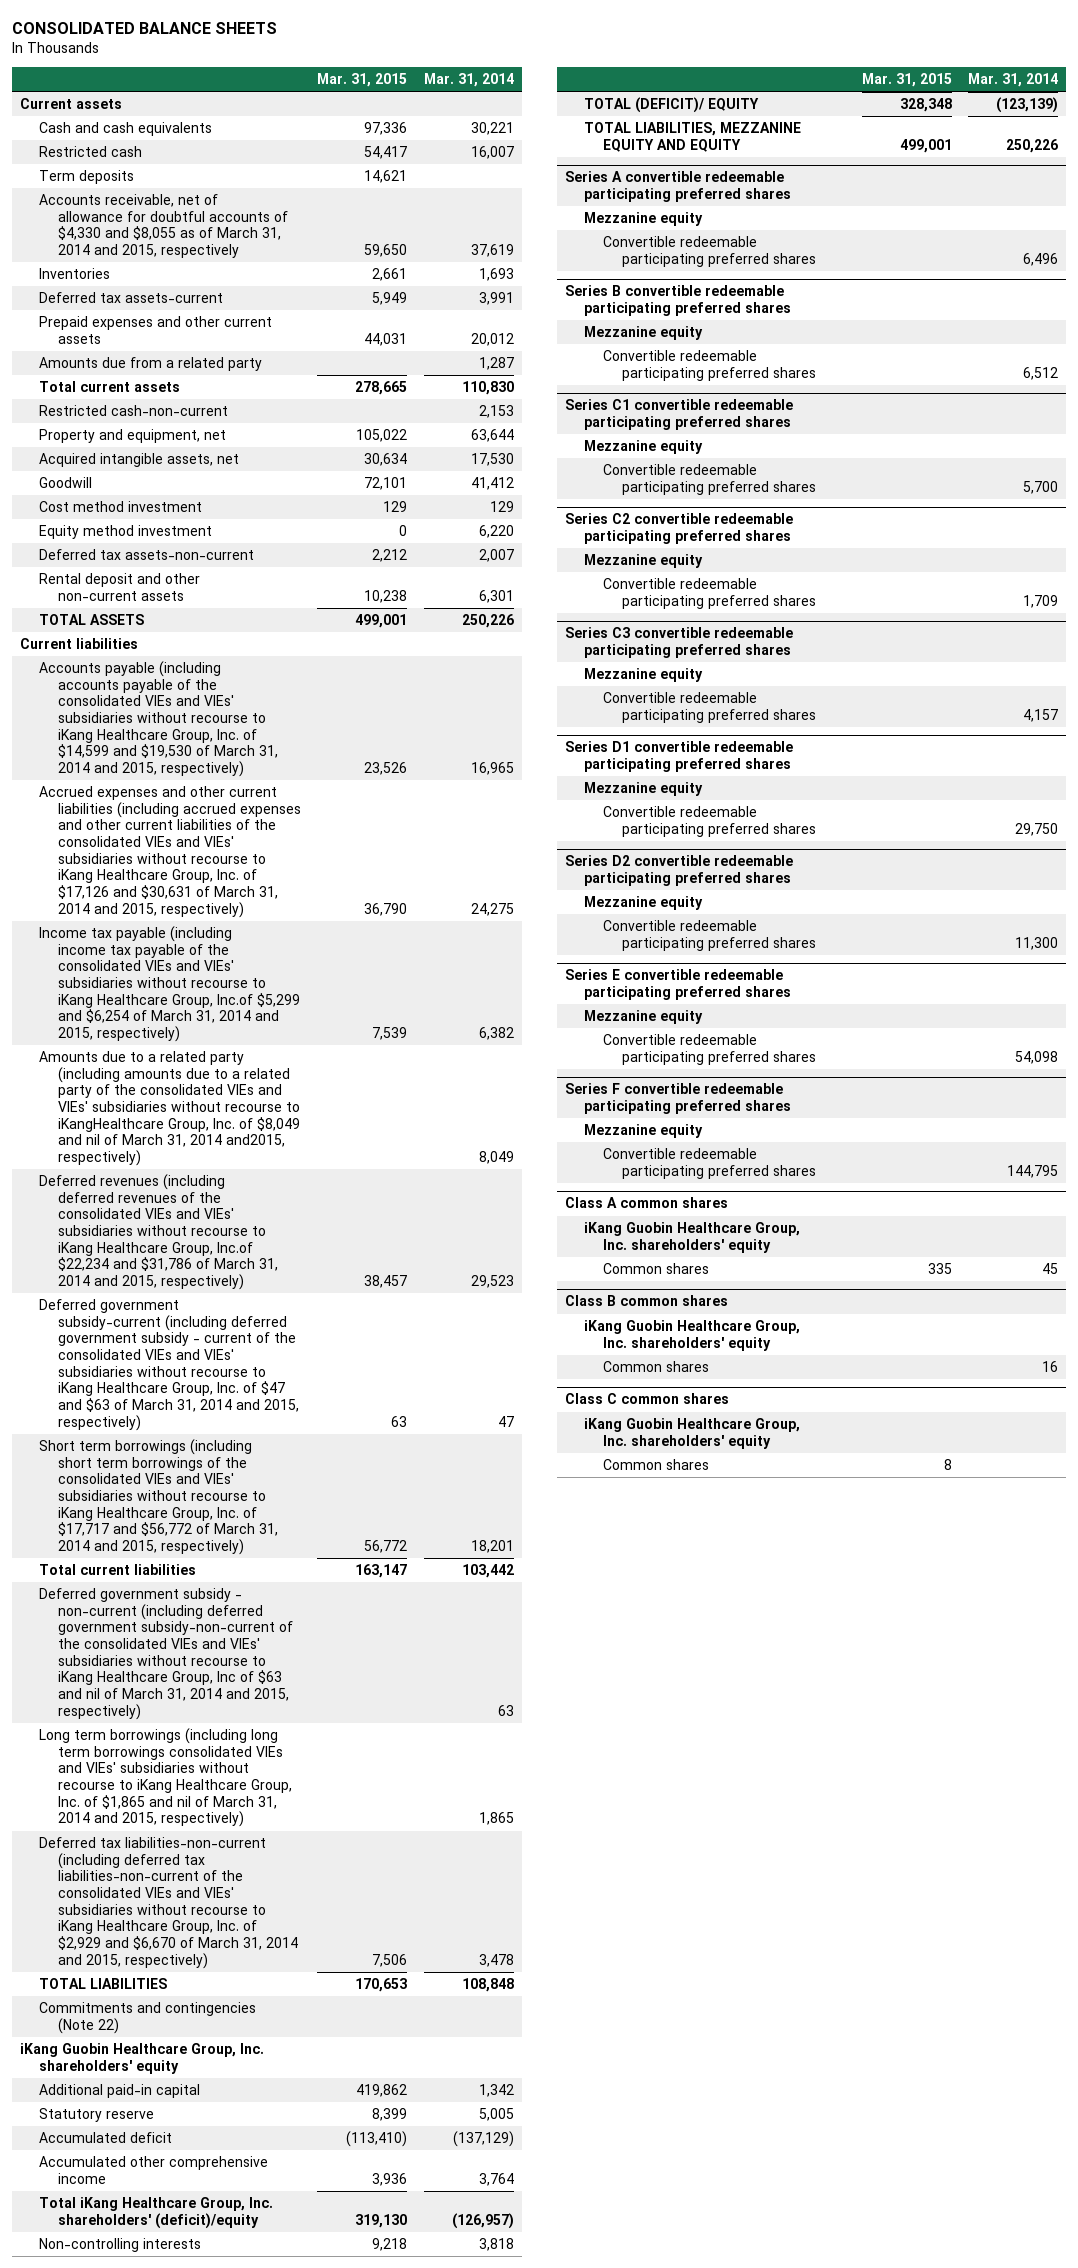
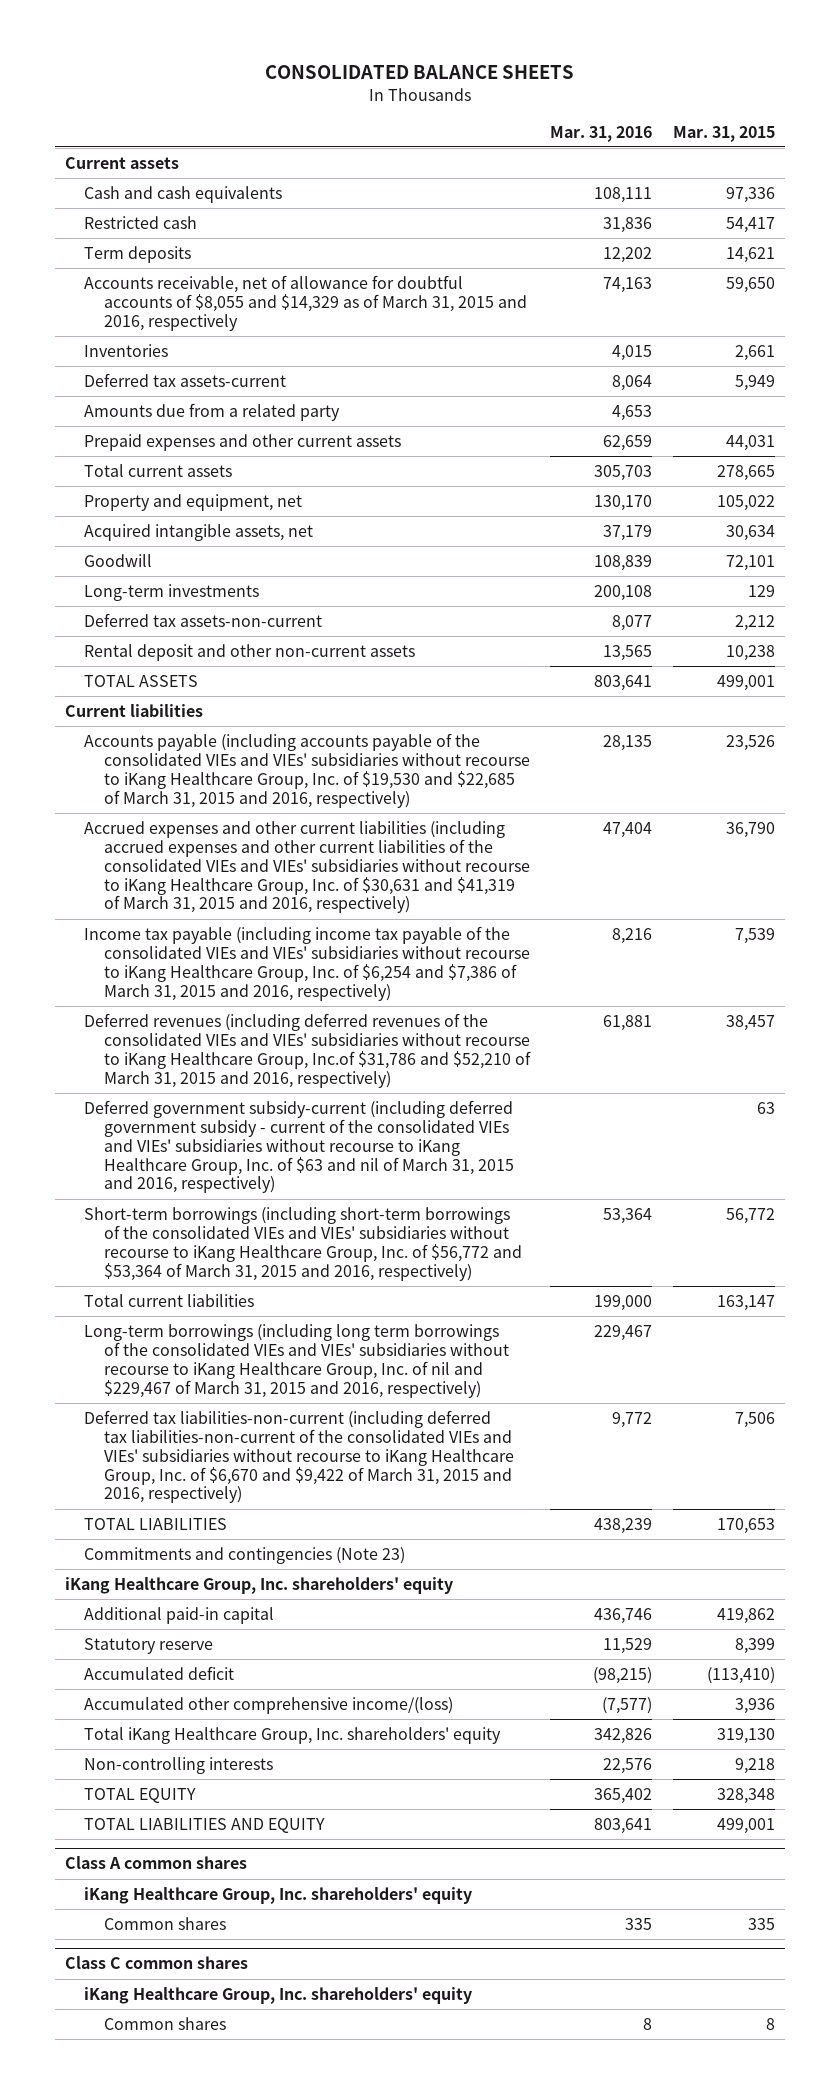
- | Mar. 31, 2015 | Mar. 31, 2014
+ | Mar. 31, 2016 | Mar. 31, 2015
- Accounts receivable, net of allowance for doubtful accounts of $4,330 and $8,055 as of March 31, 2014 and 2015, respectively | 59,650 | 37,619
+ Accounts receivable, net of allowance for doubtful accounts of $8,055 and $14,329 as of March 31, 2015 and 2016, respectively | 74,163 | 59,650
moved down: Prepaid expenses and other current assets | 62,659 | 44,031
- Restricted cash-non-current | | 2,153
- Cost method investment | 129 | 129
- Equity method investment | 0 | 6,220
+ Long-term investments | 200,108 | 129
- Accounts payable (including accounts payable of the consolidated VIEs and VIEs' subsidiaries without recourse to iKang Healthcare Group, Inc. of $14,599 and $19,530 of March 31, 2014 and 2015, respectively) | 23,526 | 16,965
- Accrued expenses and other current liabilities (including accrued expenses and other current liabilities of the consolidated VIEs and VIEs' subsidiaries without recourse to iKang Healthcare Group, Inc. of $17,126 and $30,631 of March 31, 2014 and 2015, respectively) | 36,790 | 24,275
- Income tax payable (including income tax payable of the consolidated VIEs and VIEs' subsidiaries without recourse to iKang Healthcare Group, Inc.of $5,299 and $6,254 of March 31, 2014 and 2015, respectively) | 7,539 | 6,382
- Amounts due to a related party (including amounts due to a related party of the consolidated VIEs and VIEs' subsidiaries without recourse to iKangHealthcare Group, Inc. of $8,049 and nil of March 31, 2014 and2015, respectively) | | 8,049
- Deferred revenues (including deferred revenues of the consolidated VIEs and VIEs' subsidiaries without recourse to iKang Healthcare Group, Inc.of $22,234 and $31,786 of March 31, 2014 and 2015, respectively) | 38,457 | 29,523
- Deferred government subsidy-current (including deferred government subsidy - current of the consolidated VIEs and VIEs' subsidiaries without recourse to iKang Healthcare Group, Inc. of $47 and $63 of March 31, 2014 and 2015, respectively) | 63 | 47
- Short term borrowings (including short term borrowings of the consolidated VIEs and VIEs' subsidiaries without recourse to iKang Healthcare Group, Inc. of $17,717 and $56,772 of March 31, 2014 and 2015, respectively) | 56,772 | 18,201
+ Accounts payable (including accounts payable of the consolidated VIEs and VIEs' subsidiaries without recourse to iKang Healthcare Group, Inc. of $19,530 and $22,685 of March 31, 2015 and 2016, respectively) | 28,135 | 23,526
+ Accrued expenses and other current liabilities (including accrued expenses and other current liabilities of the consolidated VIEs and VIEs' subsidiaries without recourse to iKang Healthcare Group, Inc. of $30,631 and $41,319 of March 31, 2015 and 2016, respectively) | 47,404 | 36,790
+ Income tax payable (including income tax payable of the consolidated VIEs and VIEs' subsidiaries without recourse to iKang Healthcare Group, Inc. of $6,254 and $7,386 of March 31, 2015 and 2016, respectively) | 8,216 | 7,539
+ Deferred revenues (including deferred revenues of the consolidated VIEs and VIEs' subsidiaries without recourse to iKang Healthcare Group, Inc.of $31,786 and $52,210 of March 31, 2015 and 2016, respectively) | 61,881 | 38,457
+ Deferred government subsidy-current (including deferred government subsidy - current of the consolidated VIEs and VIEs' subsidiaries without recourse to iKang Healthcare Group, Inc. of $63 and nil of March 31, 2015 and 2016, respectively) | | 63
+ Short-term borrowings (including short-term borrowings of the consolidated VIEs and VIEs' subsidiaries without recourse to iKang Healthcare Group, Inc. of $56,772 and $53,364 of March 31, 2015 and 2016, respectively) | 53,364 | 56,772
- Deferred government subsidy - non-current (including deferred government subsidy-non-current of the consolidated VIEs and VIEs' subsidiaries without recourse to iKang Healthcare Group, Inc of $63 and nil of March 31, 2014 and 2015, respectively) | | 63
- Long term borrowings (including long term borrowings consolidated VIEs and VIEs' subsidiaries without recourse to iKang Healthcare Group, Inc. of $1,865 and nil of March 31, 2014 and 2015, respectively) | | 1,865
- Deferred tax liabilities-non-current (including deferred tax liabilities-non-current of the consolidated VIEs and VIEs' subsidiaries without recourse to iKang Healthcare Group, Inc. of $2,929 and $6,670 of March 31, 2014 and 2015, respectively) | 7,506 | 3,478
+ Long-term borrowings (including long term borrowings of the consolidated VIEs and VIEs' subsidiaries without recourse to iKang Healthcare Group, Inc. of nil and $229,467 of March 31, 2015 and 2016, respectively) | 229,467 |
+ Deferred tax liabilities-non-current (including deferred tax liabilities-non-current of the consolidated VIEs and VIEs' subsidiaries without recourse to iKang Healthcare Group, Inc. of $6,670 and $9,422 of March 31, 2015 and 2016, respectively) | 9,772 | 7,506
- Commitments and contingencies (Note 22)
- iKang Guobin Healthcare Group, Inc. shareholders' equity
+ Commitments and contingencies (Note 23)
+ iKang Healthcare Group, Inc. shareholders' equity
- Accumulated other comprehensive income | 3,936 | 3,764
- Total iKang Healthcare Group, Inc. shareholders' (deficit)/equity | 319,130 | (126,957)
+ Accumulated other comprehensive income/(loss) | (7,577) | 3,936
+ Total iKang Healthcare Group, Inc. shareholders' equity | 342,826 | 319,130
- TOTAL (DEFICIT)/ EQUITY | 328,348 | (123,139)
- TOTAL LIABILITIES, MEZZANINE EQUITY AND EQUITY | 499,001 | 250,226
- Series A convertible redeemable participating preferred shares
- Mezzanine equity
- Convertible redeemable participating preferred shares | | 6,496
- Series B convertible redeemable participating preferred shares
- Mezzanine equity
- Convertible redeemable participating preferred shares | | 6,512
- Series C1 convertible redeemable participating preferred shares
- Mezzanine equity
- Convertible redeemable participating preferred shares | | 5,700
- Series C2 convertible redeemable participating preferred shares
- Mezzanine equity
- Convertible redeemable participating preferred shares | | 1,709
- Series C3 convertible redeemable participating preferred shares
- Mezzanine equity
- Convertible redeemable participating preferred shares | | 4,157
- Series D1 convertible redeemable participating preferred shares
- Mezzanine equity
- Convertible redeemable participating preferred shares | | 29,750
- Series D2 convertible redeemable participating preferred shares
- Mezzanine equity
- Convertible redeemable participating preferred shares | | 11,300
- Series E convertible redeemable participating preferred shares
- Mezzanine equity
- Convertible redeemable participating preferred shares | | 54,098
- Series F convertible redeemable participating preferred shares
- Mezzanine equity
- Convertible redeemable participating preferred shares | | 144,795
+ TOTAL EQUITY | 365,402 | 328,348
+ TOTAL LIABILITIES AND EQUITY | 803,641 | 499,001
@ Class A common shares
- iKang Guobin Healthcare Group, Inc. shareholders' equity
+ iKang Healthcare Group, Inc. shareholders' equity
- Class B common shares
- iKang Guobin Healthcare Group, Inc. shareholders' equity
- Common shares | | 16
@ Class C common shares
- iKang Guobin Healthcare Group, Inc. shareholders' equity
+ iKang Healthcare Group, Inc. shareholders' equity

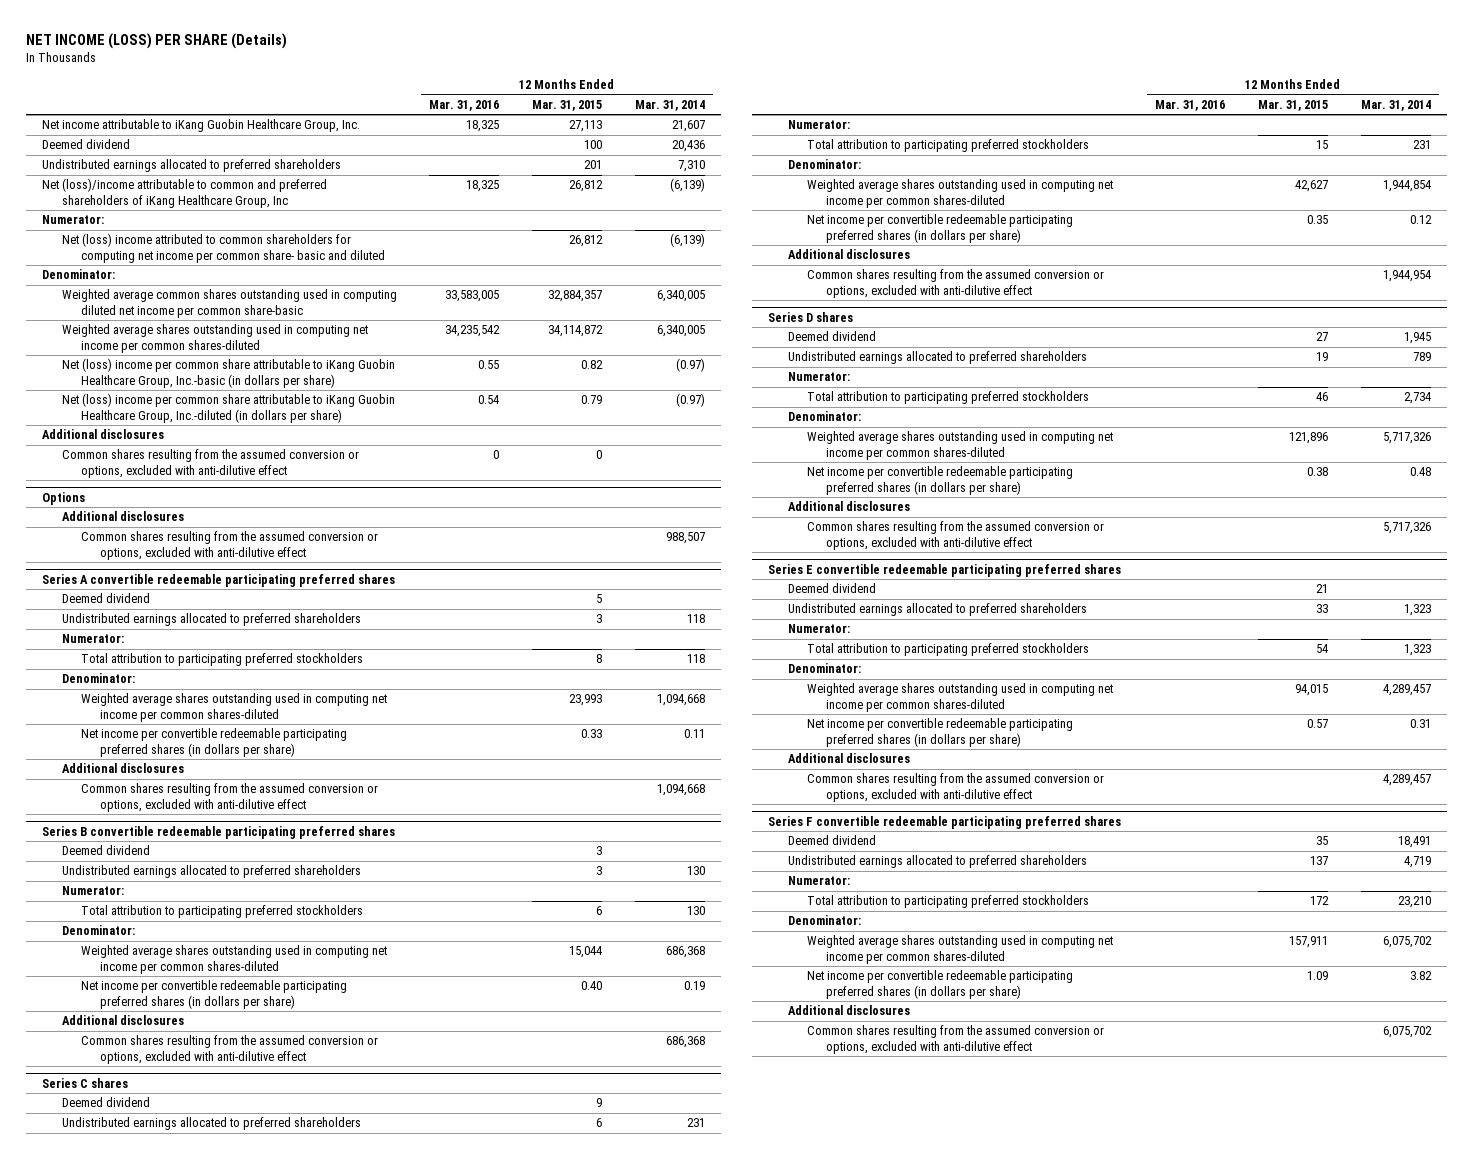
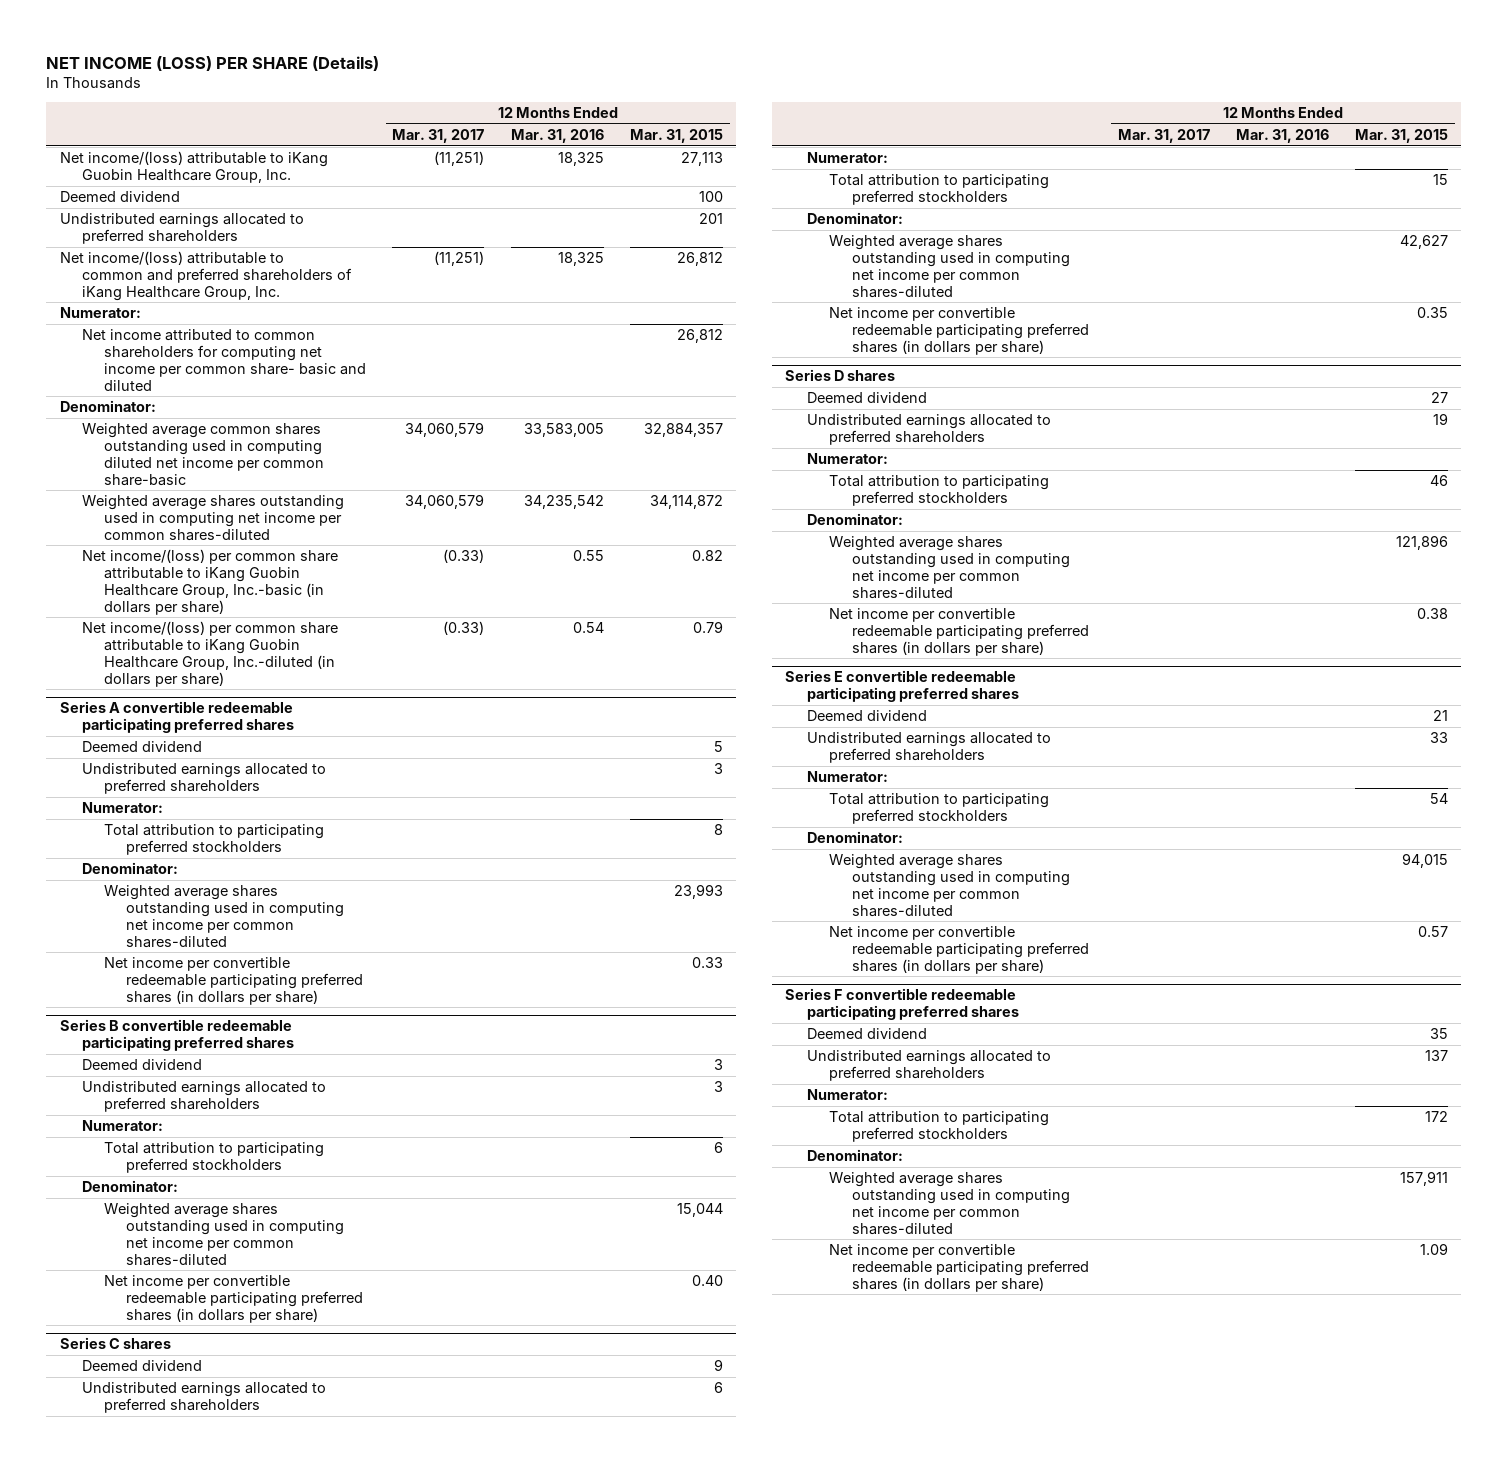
- | 12 Months Ended Mar. 31, 2016 | 12 Months Ended Mar. 31, 2015 | 12 Months Ended Mar. 31, 2014
+ | 12 Months Ended Mar. 31, 2017 | 12 Months Ended Mar. 31, 2016 | 12 Months Ended Mar. 31, 2015
- Net income attributable to iKang Guobin Healthcare Group, Inc. | 18,325 | 27,113 | 21,607
+ Net income/(loss) attributable to iKang Guobin Healthcare Group, Inc. | (11,251) | 18,325 | 27,113
- Net (loss)/income attributable to common and preferred shareholders of iKang Healthcare Group, Inc | 18,325 | 26,812 | (6,139)
+ Net income/(loss) attributable to common and preferred shareholders of iKang Healthcare Group, Inc. | (11,251) | 18,325 | 26,812
- Net (loss) income attributed to common shareholders for computing net income per common share- basic and diluted | | 26,812 | (6,139)
+ Net income attributed to common shareholders for computing net income per common share- basic and diluted | | | 26,812
- Net (loss) income per common share attributable to iKang Guobin Healthcare Group, Inc.-basic (in dollars per share) | 0.55 | 0.82 | (0.97)
- Net (loss) income per common share attributable to iKang Guobin Healthcare Group, Inc.-diluted (in dollars per share) | 0.54 | 0.79 | (0.97)
- Additional disclosures
- Common shares resulting from the assumed conversion or options, excluded with anti-dilutive effect | 0 | 0 |
- Options
- Additional disclosures
- Common shares resulting from the assumed conversion or options, excluded with anti-dilutive effect | | | 988,507
+ Net income/(loss) per common share attributable to iKang Guobin Healthcare Group, Inc.-basic (in dollars per share) | (0.33) | 0.55 | 0.82
+ Net income/(loss) per common share attributable to iKang Guobin Healthcare Group, Inc.-diluted (in dollars per share) | (0.33) | 0.54 | 0.79
@ Series A convertible redeemable participating preferred shares
- Additional disclosures
- Common shares resulting from the assumed conversion or options, excluded with anti-dilutive effect | | | 1,094,668
@ Series B convertible redeemable participating preferred shares
- Additional disclosures
- Common shares resulting from the assumed conversion or options, excluded with anti-dilutive effect | | | 686,368
@ Series C shares
- Additional disclosures
- Common shares resulting from the assumed conversion or options, excluded with anti-dilutive effect | | | 1,944,954
@ Series D shares
- Additional disclosures
- Common shares resulting from the assumed conversion or options, excluded with anti-dilutive effect | | | 5,717,326
@ Series E convertible redeemable participating preferred shares
- Additional disclosures
- Common shares resulting from the assumed conversion or options, excluded with anti-dilutive effect | | | 4,289,457
@ Series F convertible redeemable participating preferred shares
- Additional disclosures
- Common shares resulting from the assumed conversion or options, excluded with anti-dilutive effect | | | 6,075,702

